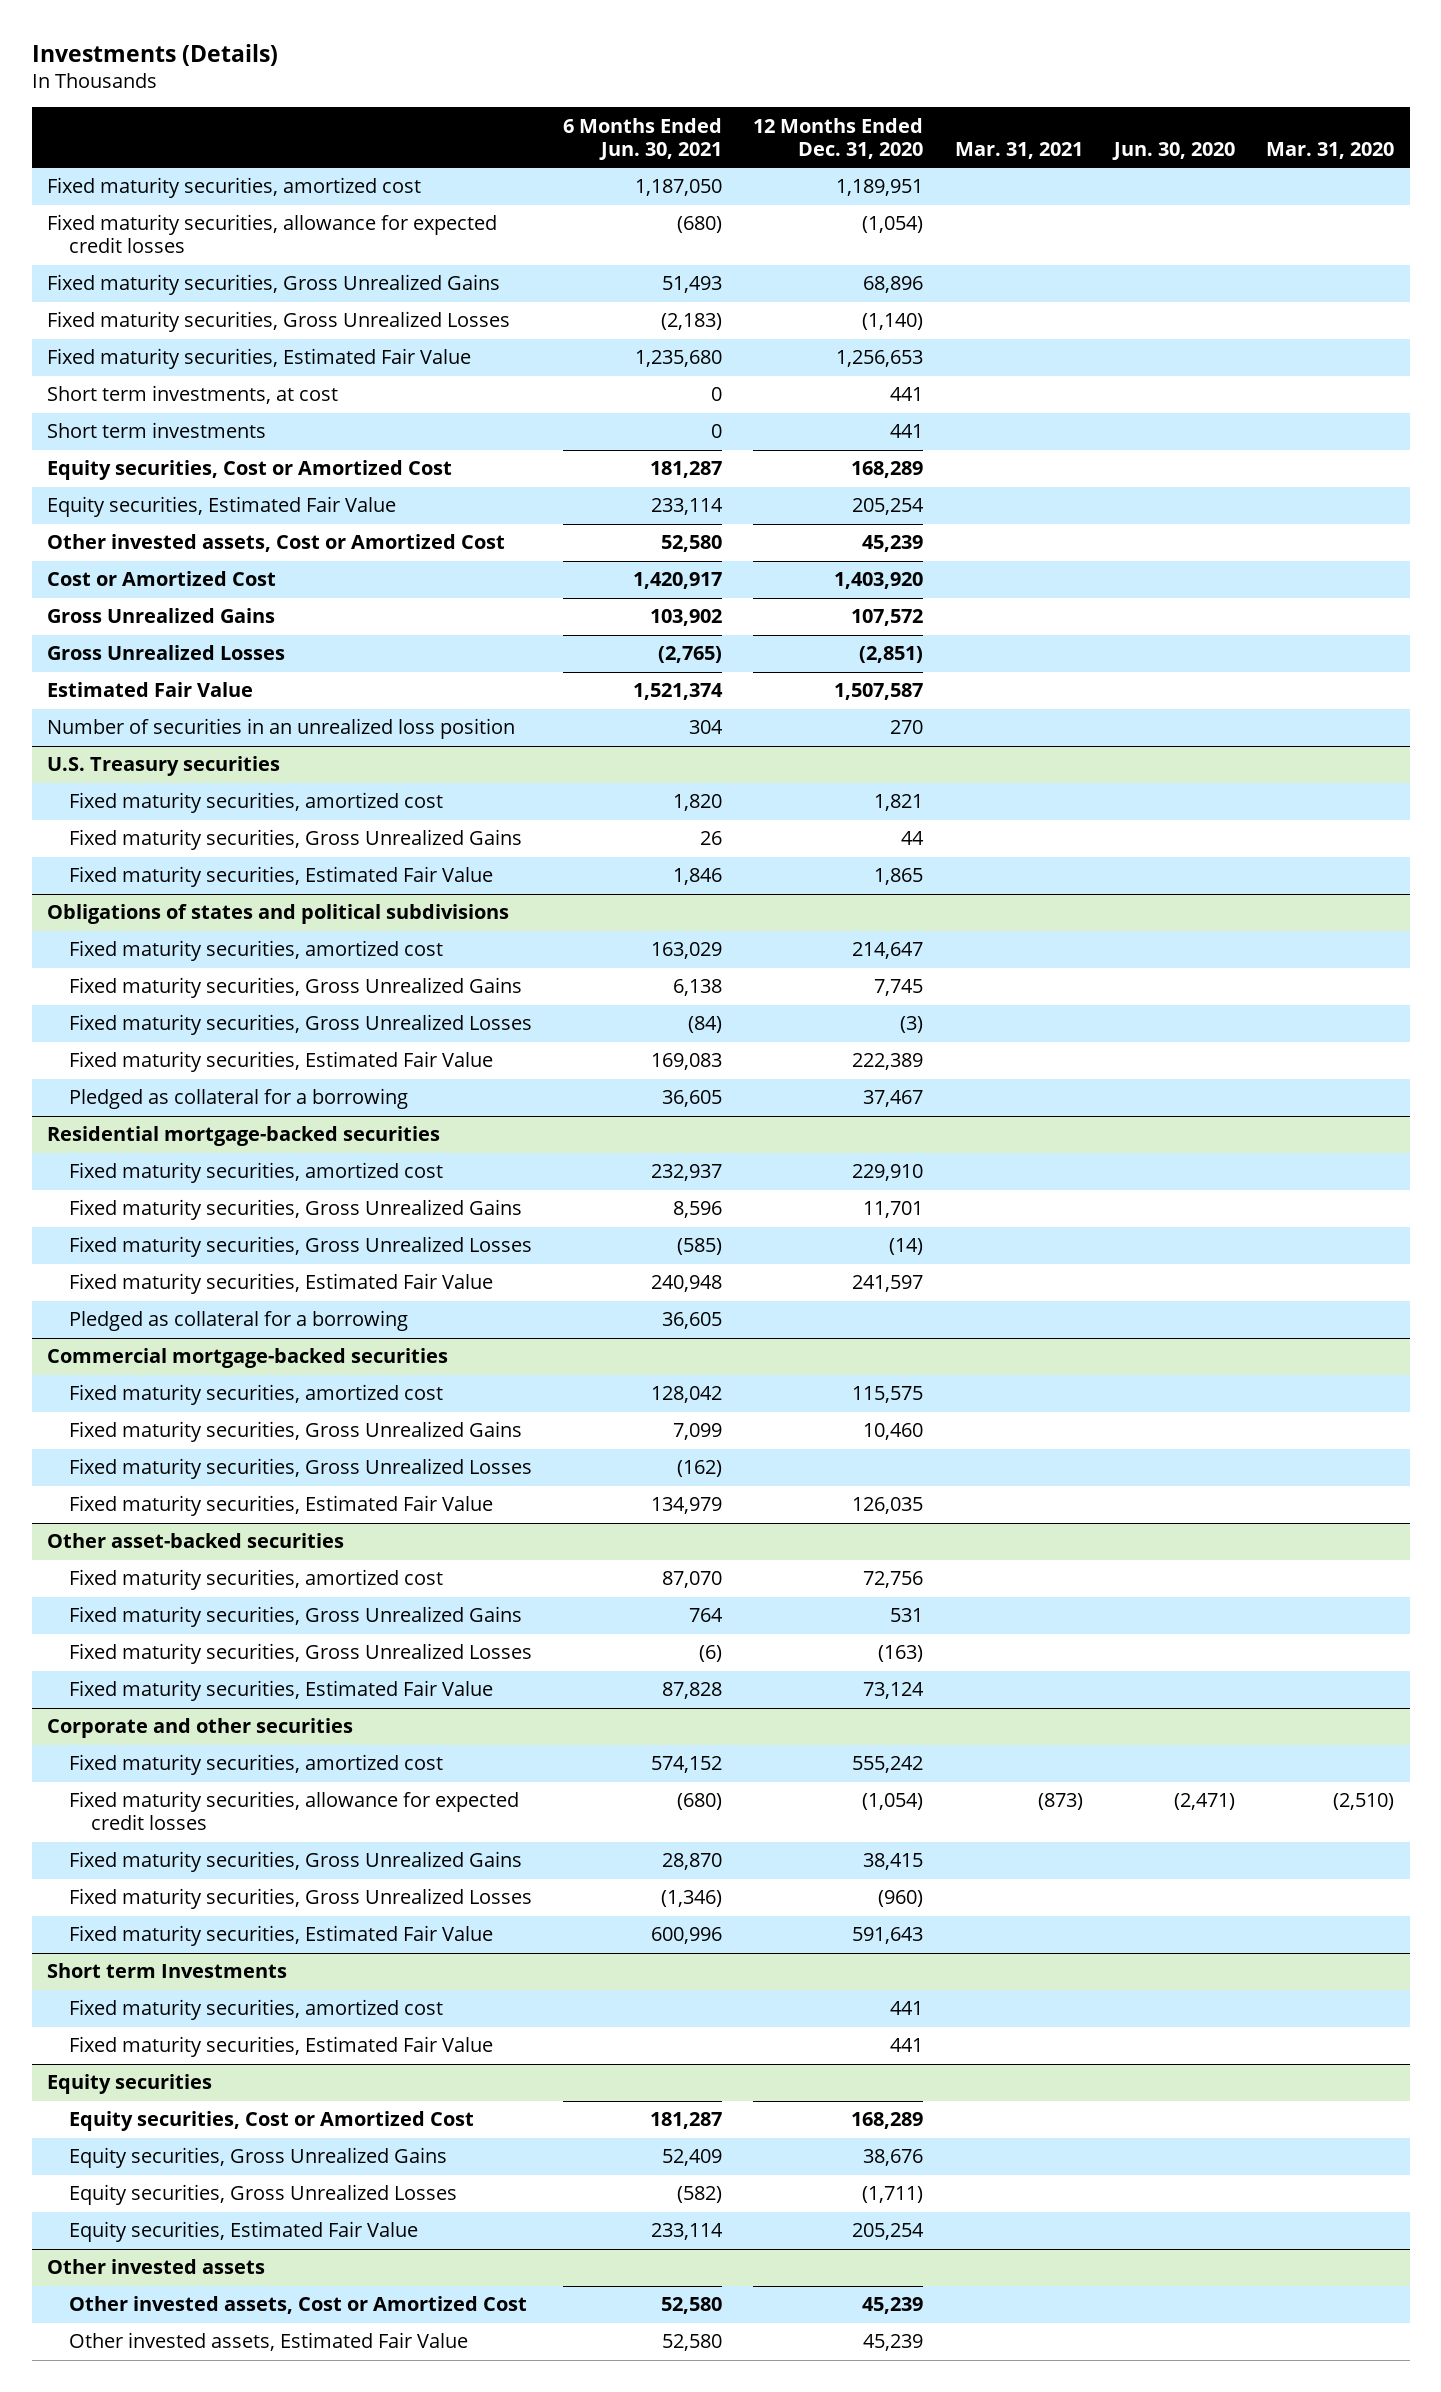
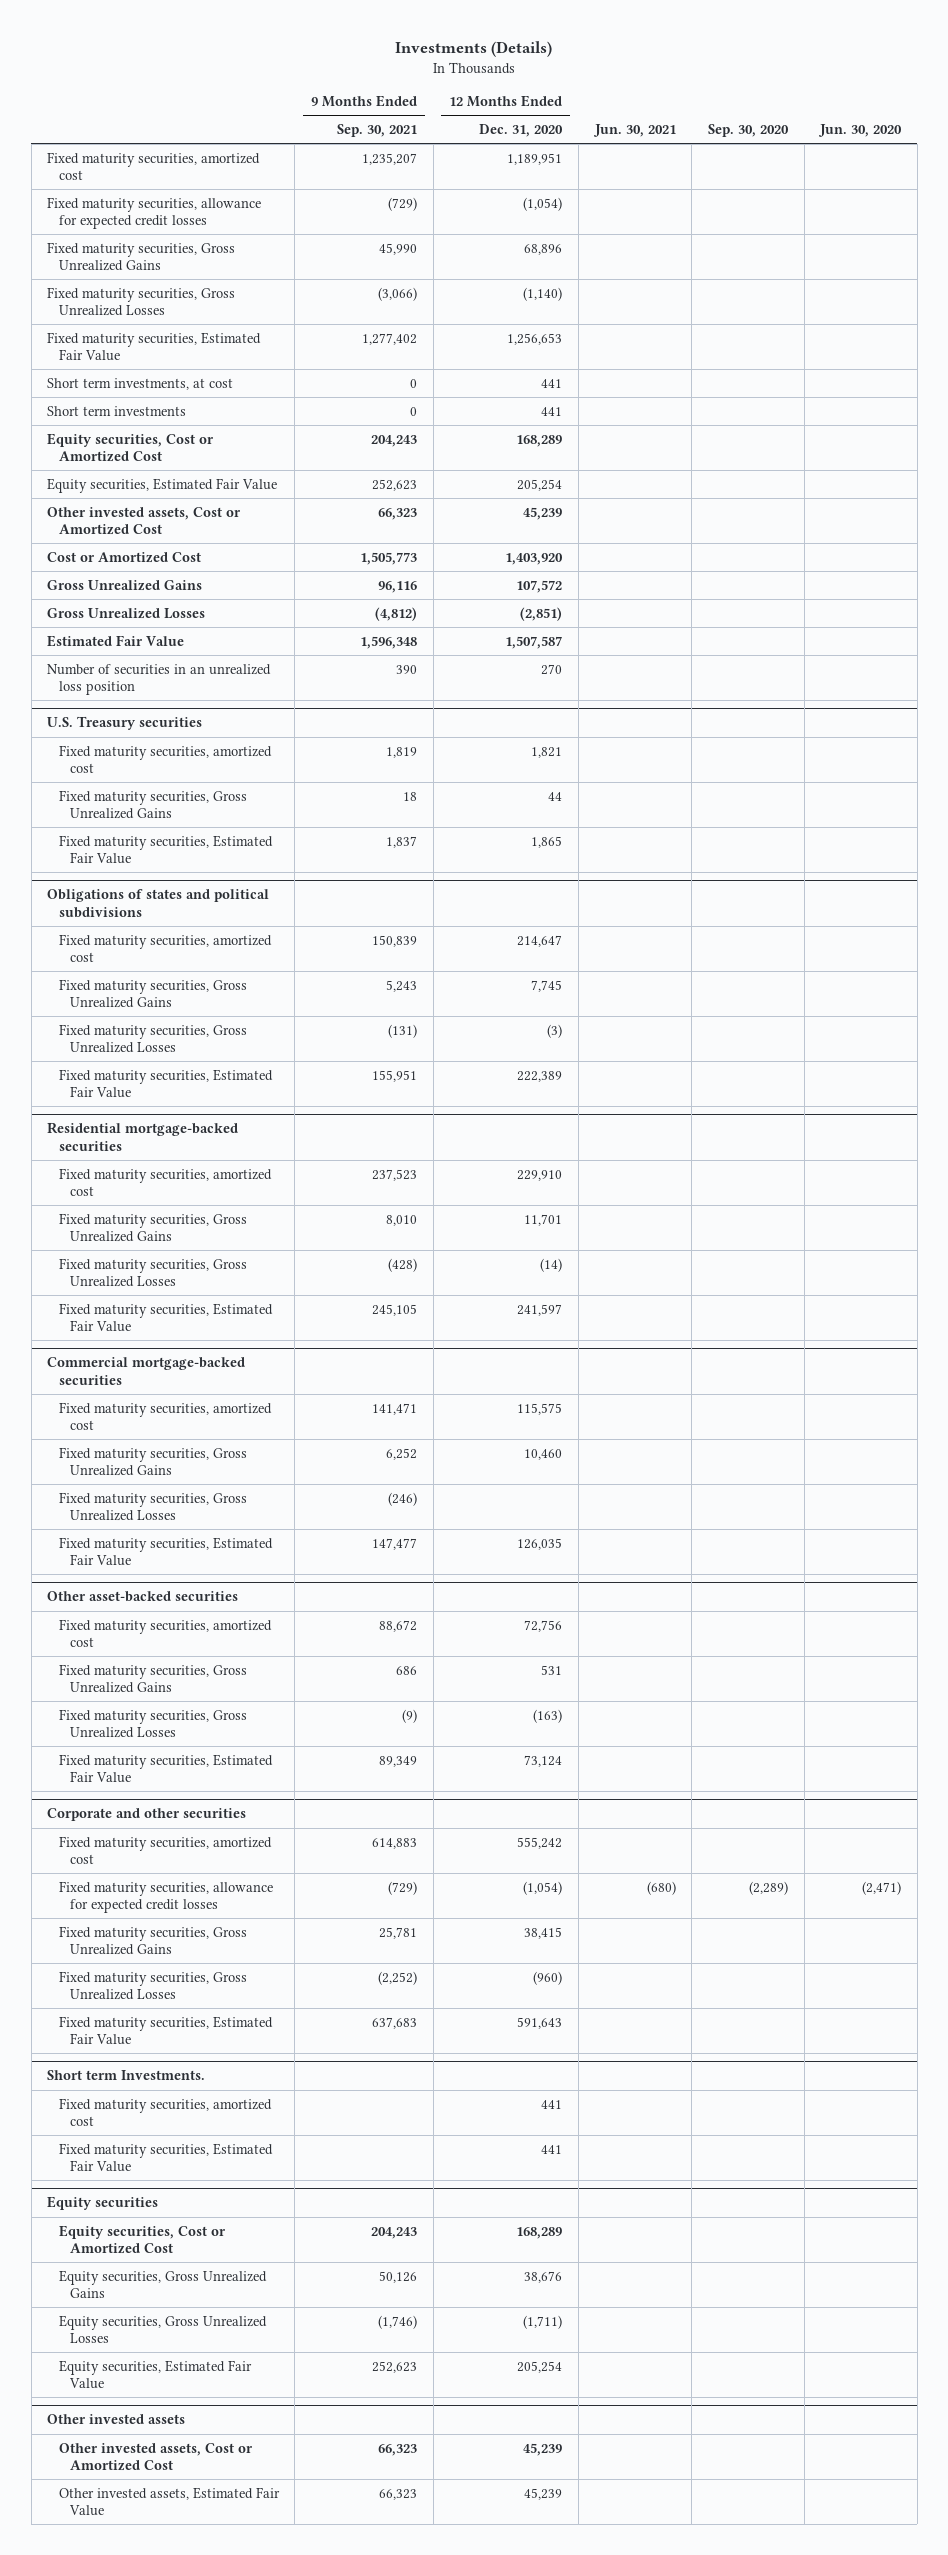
- | 6 Months Ended Jun. 30, 2021 | 12 Months Ended Dec. 31, 2020 | Mar. 31, 2021 | Jun. 30, 2020 | Mar. 31, 2020
+ | 9 Months Ended Sep. 30, 2021 | 12 Months Ended Dec. 31, 2020 | Jun. 30, 2021 | Sep. 30, 2020 | Jun. 30, 2020
@ Obligations of states and political subdivisions
- Pledged as collateral for a borrowing | 36,605 | 37,467 | | |
@ Residential mortgage-backed securities
- Pledged as collateral for a borrowing | 36,605 | | | |
- Short term Investments
+ Short term Investments.

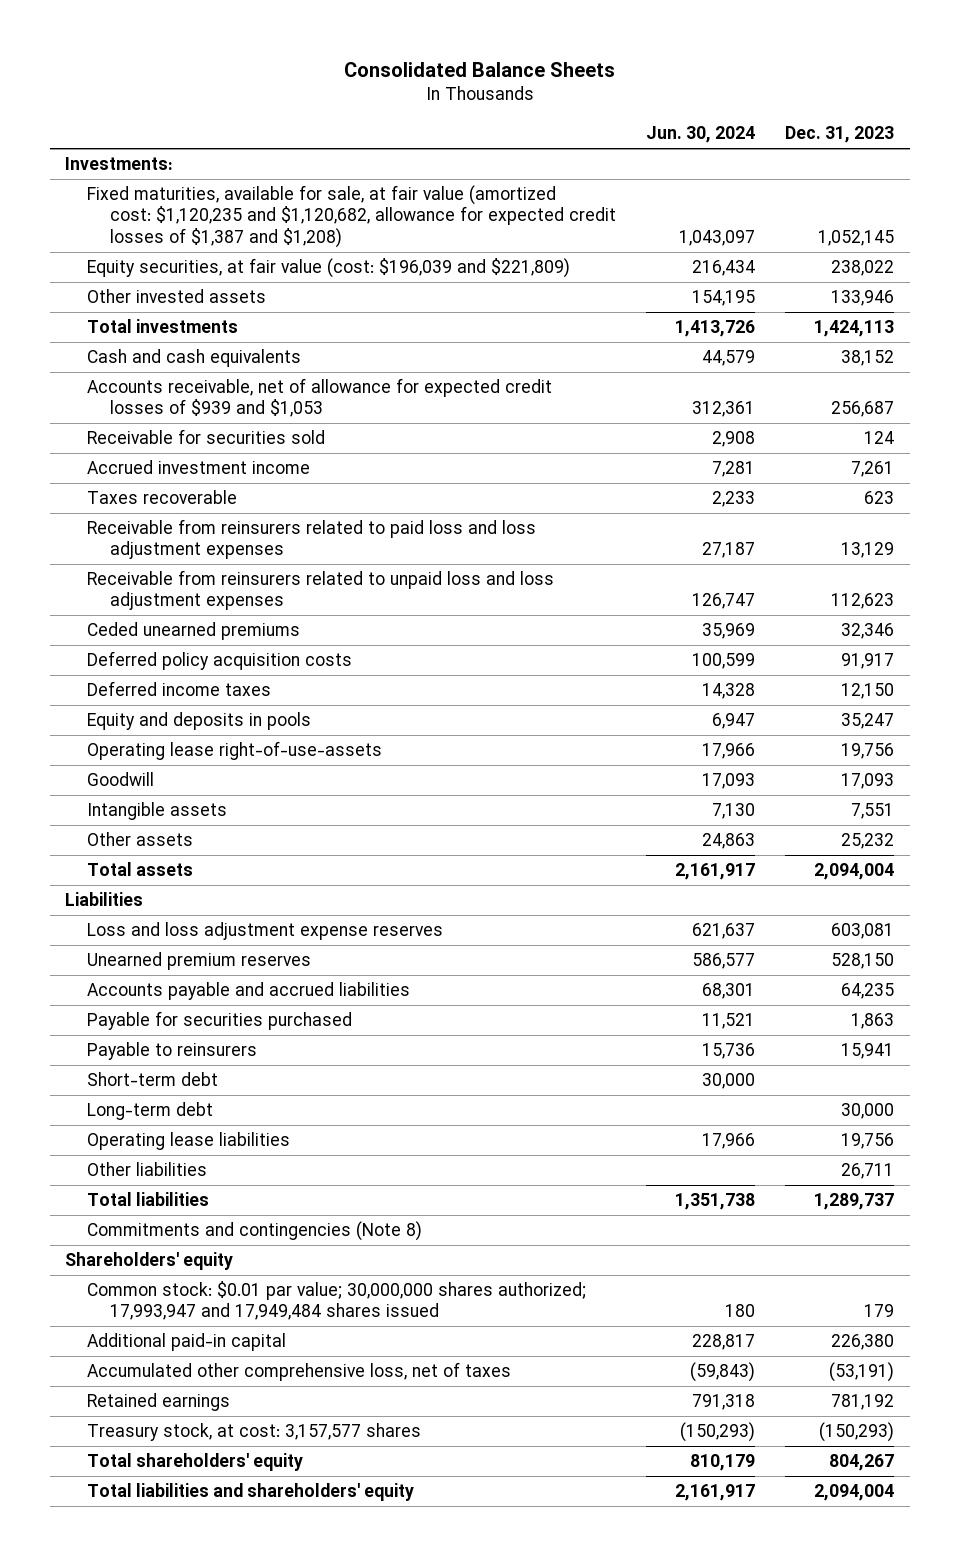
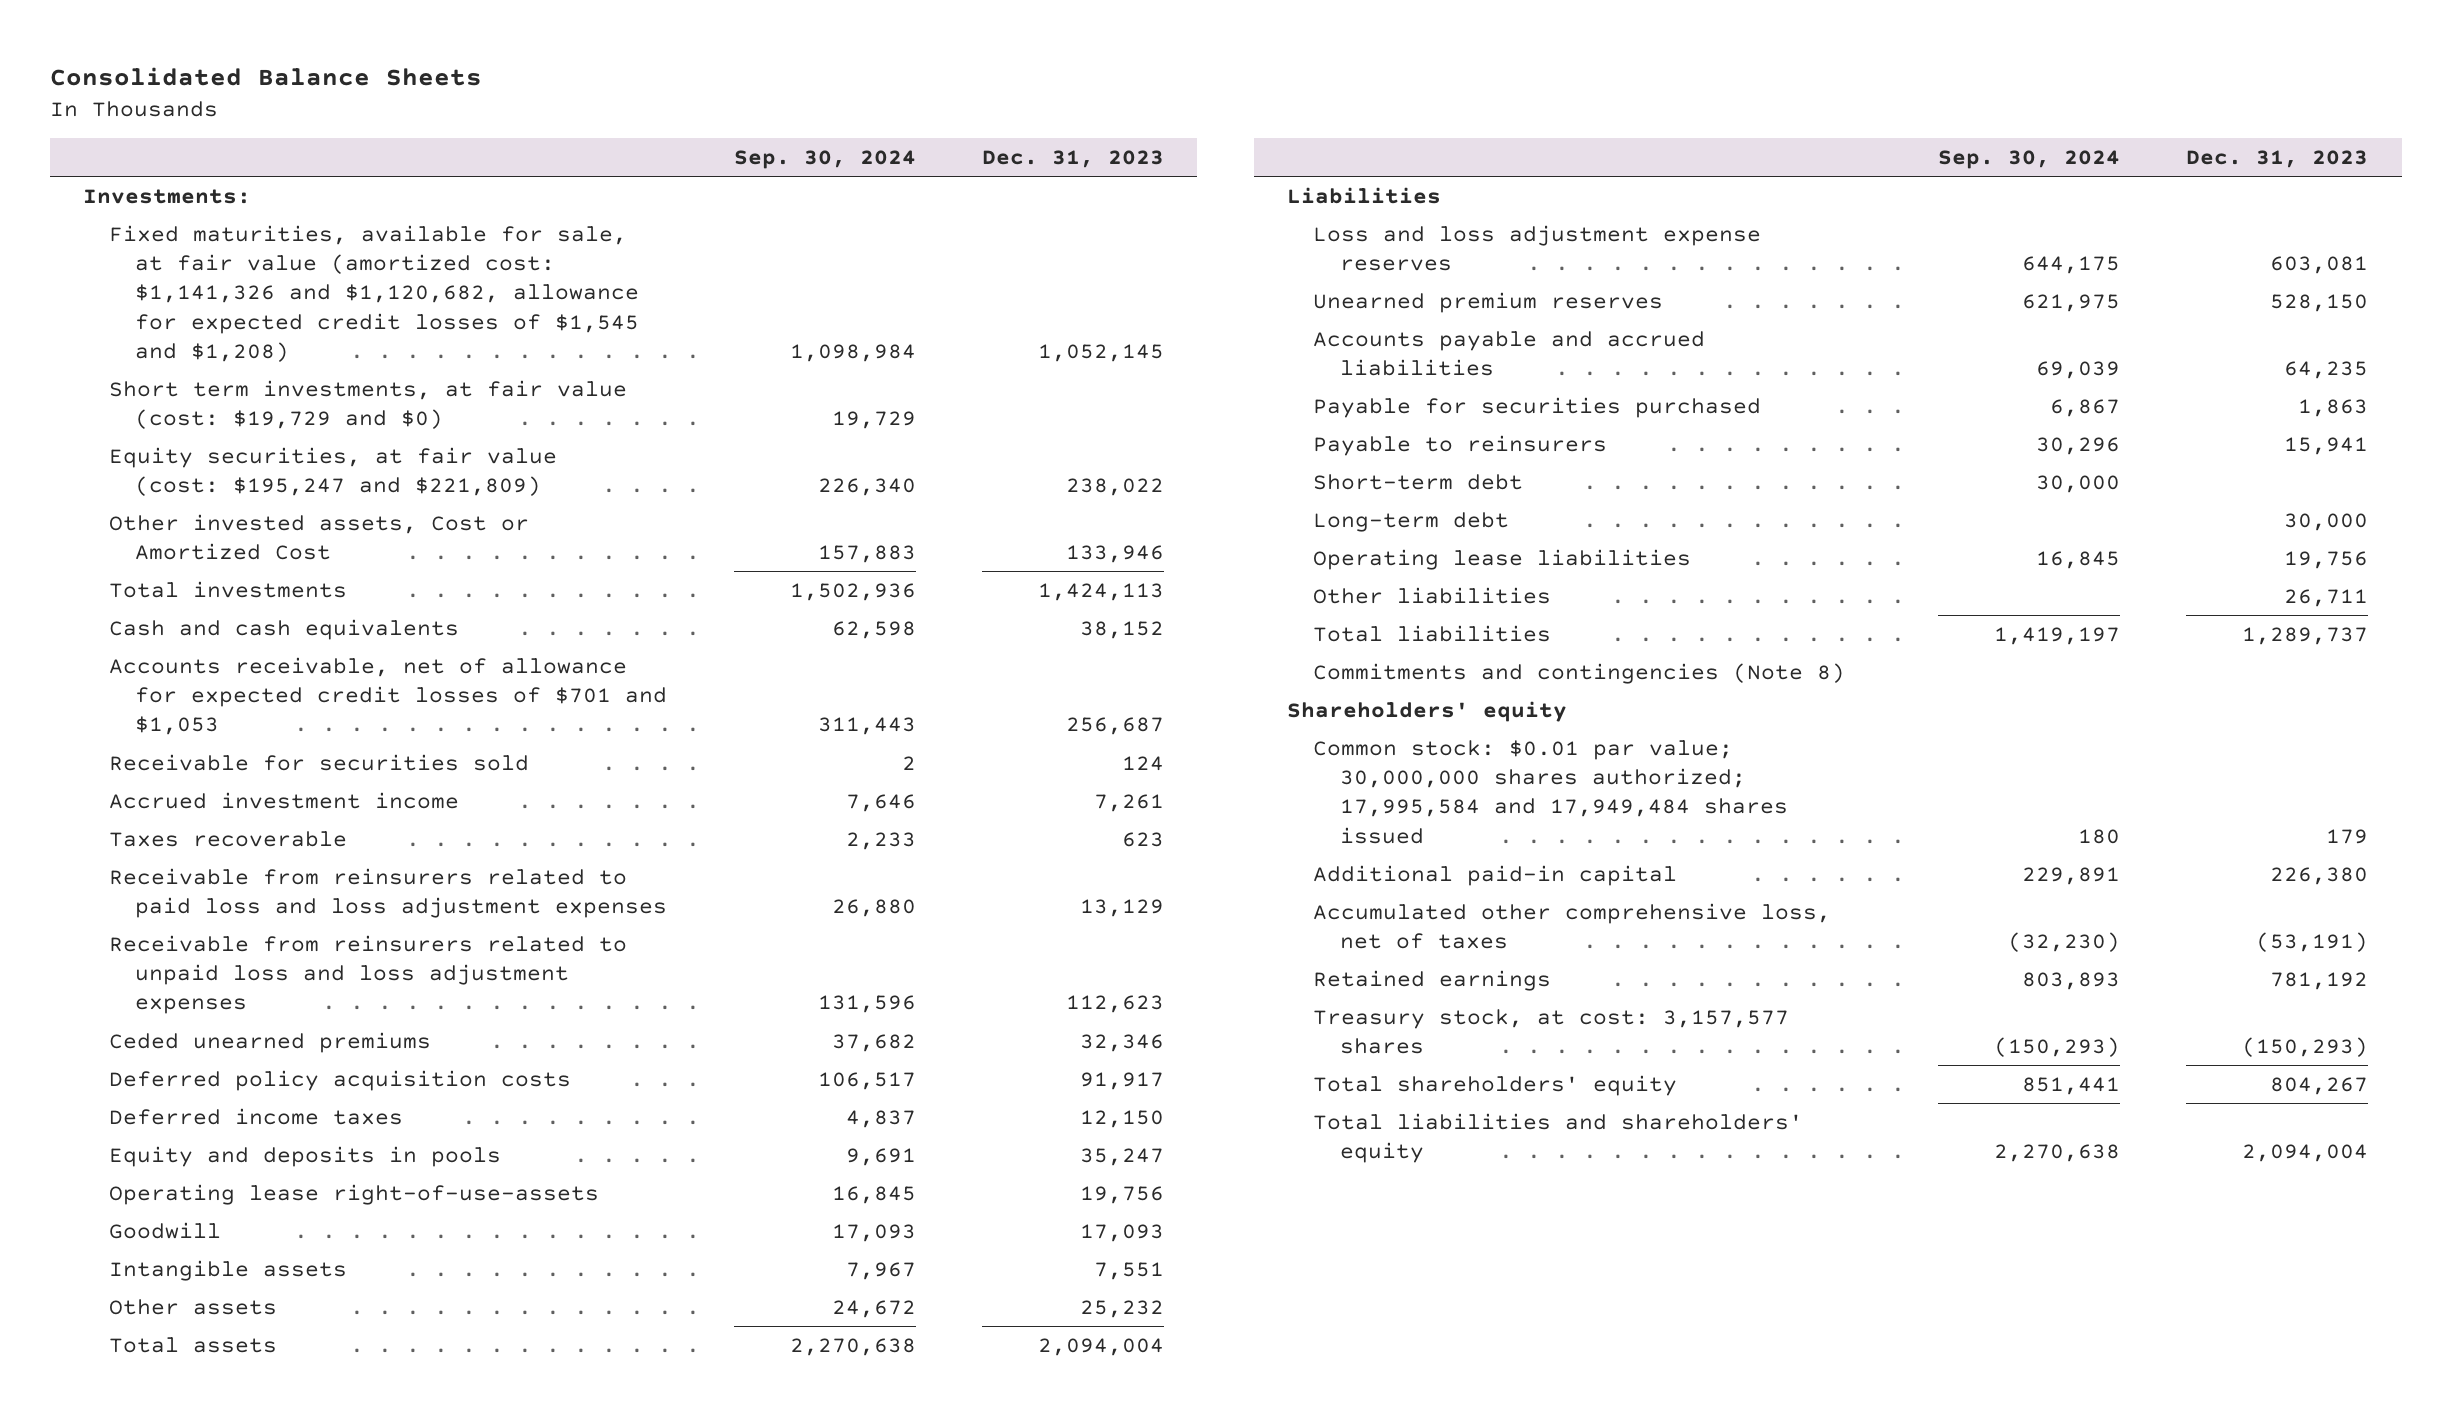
- | Jun. 30, 2024 | Dec. 31, 2023
+ | Sep. 30, 2024 | Dec. 31, 2023
- Fixed maturities, available for sale, at fair value (amortized cost: $1,120,235 and $1,120,682, allowance for expected credit losses of $1,387 and $1,208) | 1,043,097 | 1,052,145
- Equity securities, at fair value (cost: $196,039 and $221,809) | 216,434 | 238,022
- Other invested assets | 154,195 | 133,946
+ Fixed maturities, available for sale, at fair value (amortized cost: $1,141,326 and $1,120,682, allowance for expected credit losses of $1,545 and $1,208) | 1,098,984 | 1,052,145
+ Short term investments, at fair value (cost: $19,729 and $0) | 19,729 |
+ Equity securities, at fair value (cost: $195,247 and $221,809) | 226,340 | 238,022
+ Other invested assets, Cost or Amortized Cost | 157,883 | 133,946
- Accounts receivable, net of allowance for expected credit losses of $939 and $1,053 | 312,361 | 256,687
+ Accounts receivable, net of allowance for expected credit losses of $701 and $1,053 | 311,443 | 256,687
- Common stock: $0.01 par value; 30,000,000 shares authorized; 17,993,947 and 17,949,484 shares issued | 180 | 179
+ Common stock: $0.01 par value; 30,000,000 shares authorized; 17,995,584 and 17,949,484 shares issued | 180 | 179

